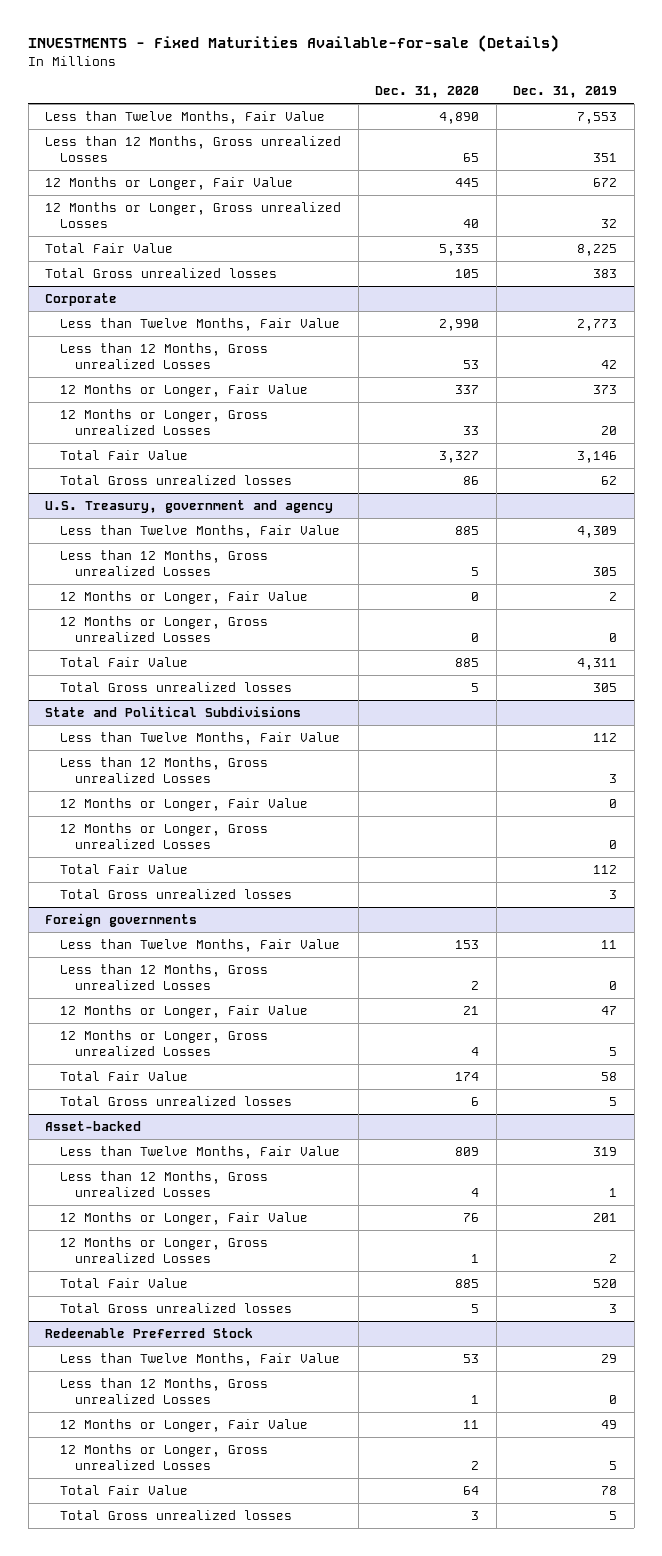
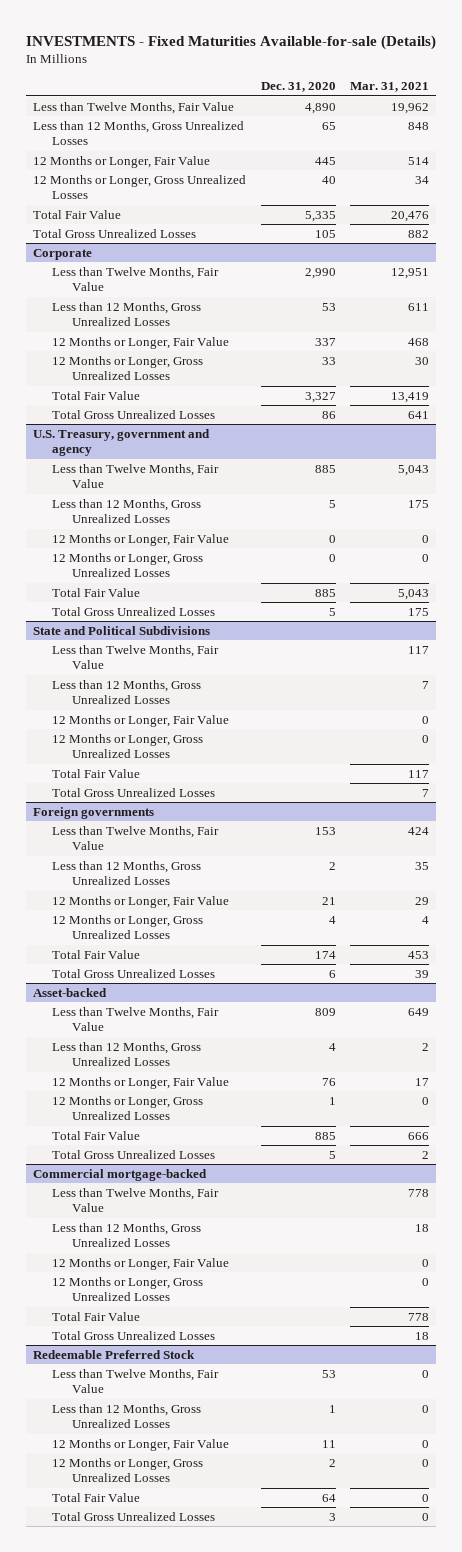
- | Dec. 31, 2020 | Dec. 31, 2019
+ | Dec. 31, 2020 | Mar. 31, 2021
- Less than 12 Months, Gross unrealized Losses | 65 | 351
+ Less than 12 Months, Gross Unrealized Losses | 65 | 848
- 12 Months or Longer, Gross unrealized Losses | 40 | 32
+ 12 Months or Longer, Gross Unrealized Losses | 40 | 34
- Total Gross unrealized losses | 105 | 383
+ Total Gross Unrealized Losses | 105 | 882
@ Corporate
- Less than 12 Months, Gross unrealized Losses | 53 | 42
+ Less than 12 Months, Gross Unrealized Losses | 53 | 611
- 12 Months or Longer, Gross unrealized Losses | 33 | 20
+ 12 Months or Longer, Gross Unrealized Losses | 33 | 30
- Total Gross unrealized losses | 86 | 62
+ Total Gross Unrealized Losses | 86 | 641
@ U.S. Treasury, government and agency
- Less than 12 Months, Gross unrealized Losses | 5 | 305
+ Less than 12 Months, Gross Unrealized Losses | 5 | 175
- 12 Months or Longer, Gross unrealized Losses | 0 | 0
+ 12 Months or Longer, Gross Unrealized Losses | 0 | 0
- Total Gross unrealized losses | 5 | 305
+ Total Gross Unrealized Losses | 5 | 175
@ State and Political Subdivisions
- Less than 12 Months, Gross unrealized Losses | | 3
+ Less than 12 Months, Gross Unrealized Losses | | 7
- 12 Months or Longer, Gross unrealized Losses | | 0
+ 12 Months or Longer, Gross Unrealized Losses | | 0
- Total Gross unrealized losses | | 3
+ Total Gross Unrealized Losses | | 7
@ Foreign governments
- Less than 12 Months, Gross unrealized Losses | 2 | 0
+ Less than 12 Months, Gross Unrealized Losses | 2 | 35
- 12 Months or Longer, Gross unrealized Losses | 4 | 5
+ 12 Months or Longer, Gross Unrealized Losses | 4 | 4
- Total Gross unrealized losses | 6 | 5
+ Total Gross Unrealized Losses | 6 | 39
@ Asset-backed
- Less than 12 Months, Gross unrealized Losses | 4 | 1
+ Less than 12 Months, Gross Unrealized Losses | 4 | 2
- 12 Months or Longer, Gross unrealized Losses | 1 | 2
+ 12 Months or Longer, Gross Unrealized Losses | 1 | 0
- Total Gross unrealized losses | 5 | 3
+ Total Gross Unrealized Losses | 5 | 2
+ Commercial mortgage-backed
+ Less than Twelve Months, Fair Value | | 778
+ Less than 12 Months, Gross Unrealized Losses | | 18
+ 12 Months or Longer, Fair Value | | 0
+ 12 Months or Longer, Gross Unrealized Losses | | 0
+ Total Fair Value | | 778
+ Total Gross Unrealized Losses | | 18
@ Redeemable Preferred Stock
- Less than 12 Months, Gross unrealized Losses | 1 | 0
+ Less than 12 Months, Gross Unrealized Losses | 1 | 0
- 12 Months or Longer, Gross unrealized Losses | 2 | 5
+ 12 Months or Longer, Gross Unrealized Losses | 2 | 0
- Total Gross unrealized losses | 3 | 5
+ Total Gross Unrealized Losses | 3 | 0

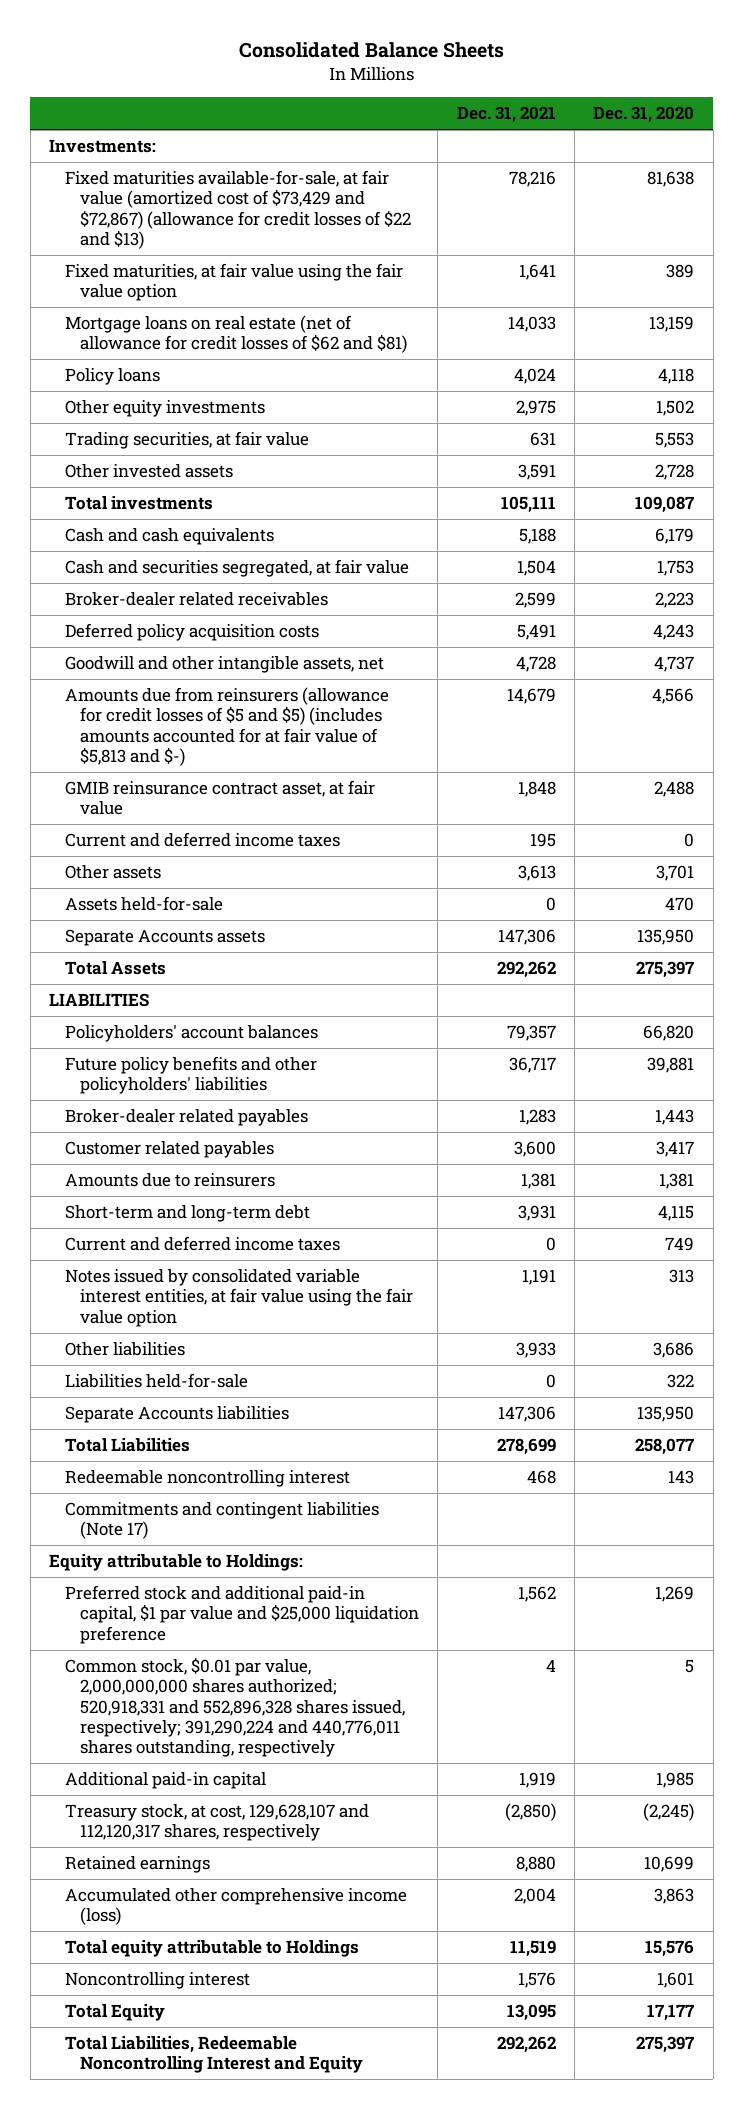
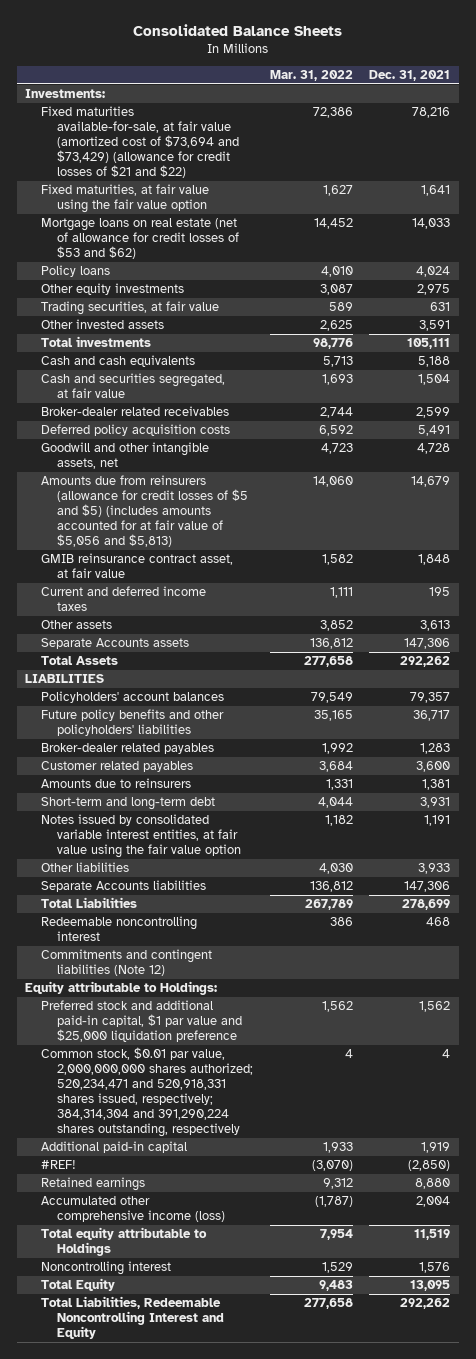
- | Dec. 31, 2021 | Dec. 31, 2020
+ | Mar. 31, 2022 | Dec. 31, 2021
- Fixed maturities available-for-sale, at fair value (amortized cost of $73,429 and $72,867) (allowance for credit losses of $22 and $13) | 78,216 | 81,638
+ Fixed maturities available-for-sale, at fair value (amortized cost of $73,694 and $73,429) (allowance for credit losses of $21 and $22) | 72,386 | 78,216
- Mortgage loans on real estate (net of allowance for credit losses of $62 and $81) | 14,033 | 13,159
+ Mortgage loans on real estate (net of allowance for credit losses of $53 and $62) | 14,452 | 14,033
- Amounts due from reinsurers (allowance for credit losses of $5 and $5) (includes amounts accounted for at fair value of $5,813 and $-) | 14,679 | 4,566
+ Amounts due from reinsurers (allowance for credit losses of $5 and $5) (includes amounts accounted for at fair value of $5,056 and $5,813) | 14,060 | 14,679
- Assets held-for-sale | 0 | 470
- Current and deferred income taxes | 0 | 749
- Liabilities held-for-sale | 0 | 322
- Commitments and contingent liabilities (Note 17)
+ Commitments and contingent liabilities (Note 12)
- Common stock, $0.01 par value, 2,000,000,000 shares authorized; 520,918,331 and 552,896,328 shares issued, respectively; 391,290,224 and 440,776,011 shares outstanding, respectively | 4 | 5
+ Common stock, $0.01 par value, 2,000,000,000 shares authorized; 520,234,471 and 520,918,331 shares issued, respectively; 384,314,304 and 391,290,224 shares outstanding, respectively | 4 | 4
- Treasury stock, at cost, 129,628,107 and 112,120,317 shares, respectively | (2,850) | (2,245)
+ #REF! | (3,070) | (2,850)

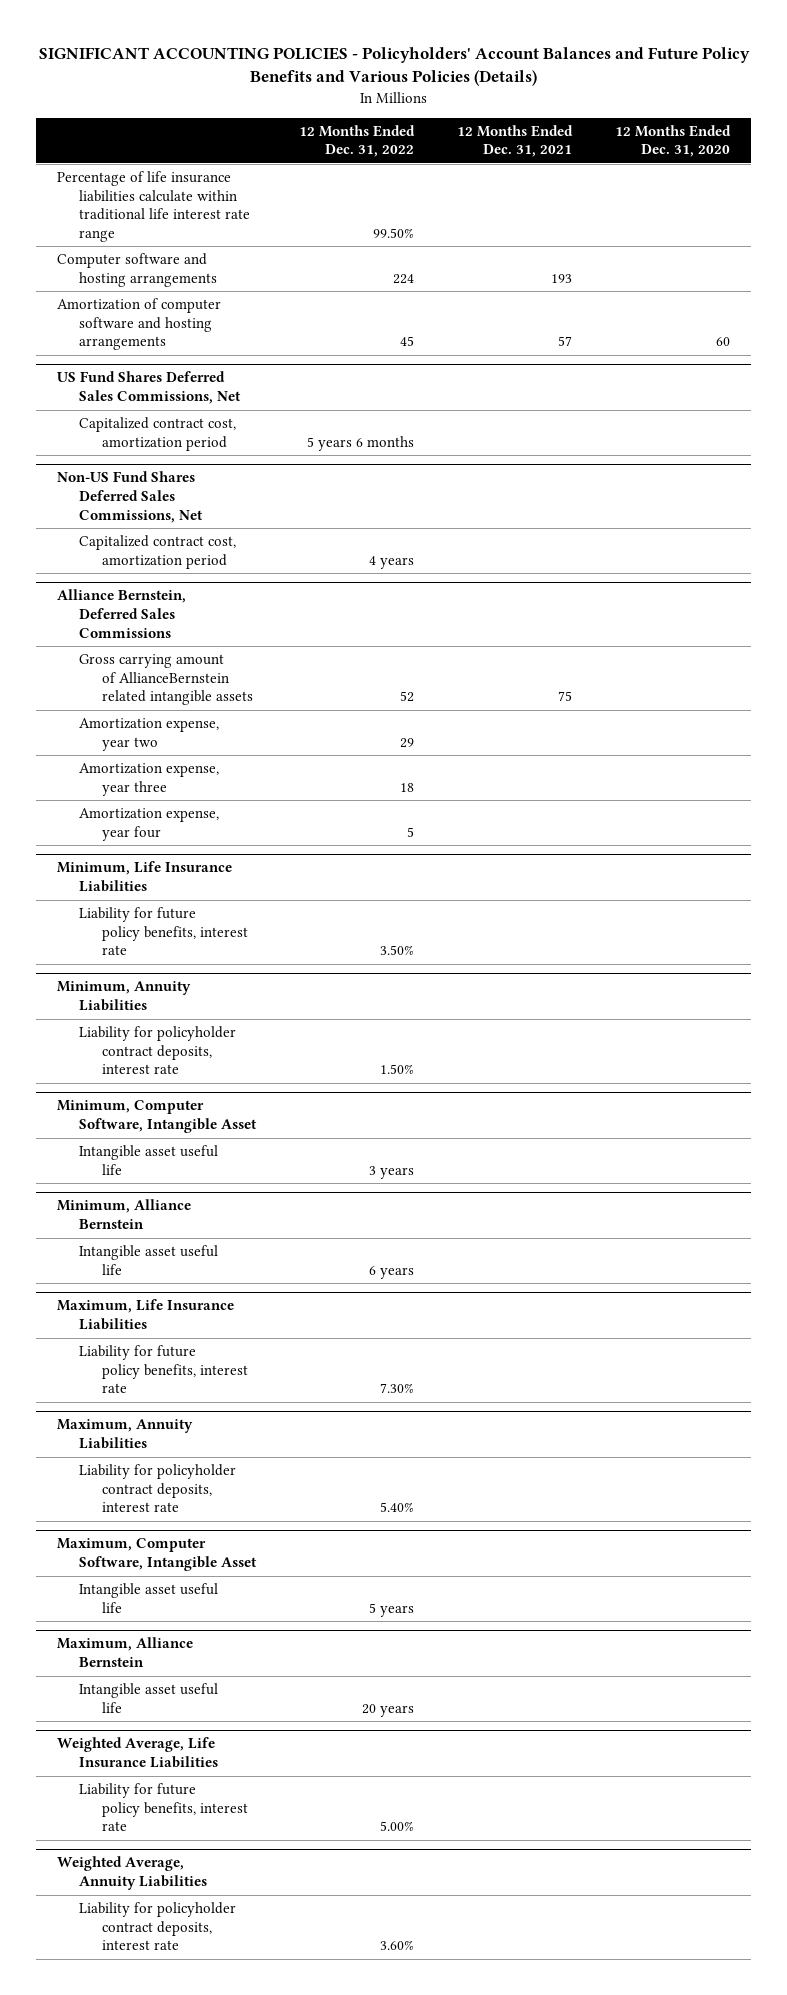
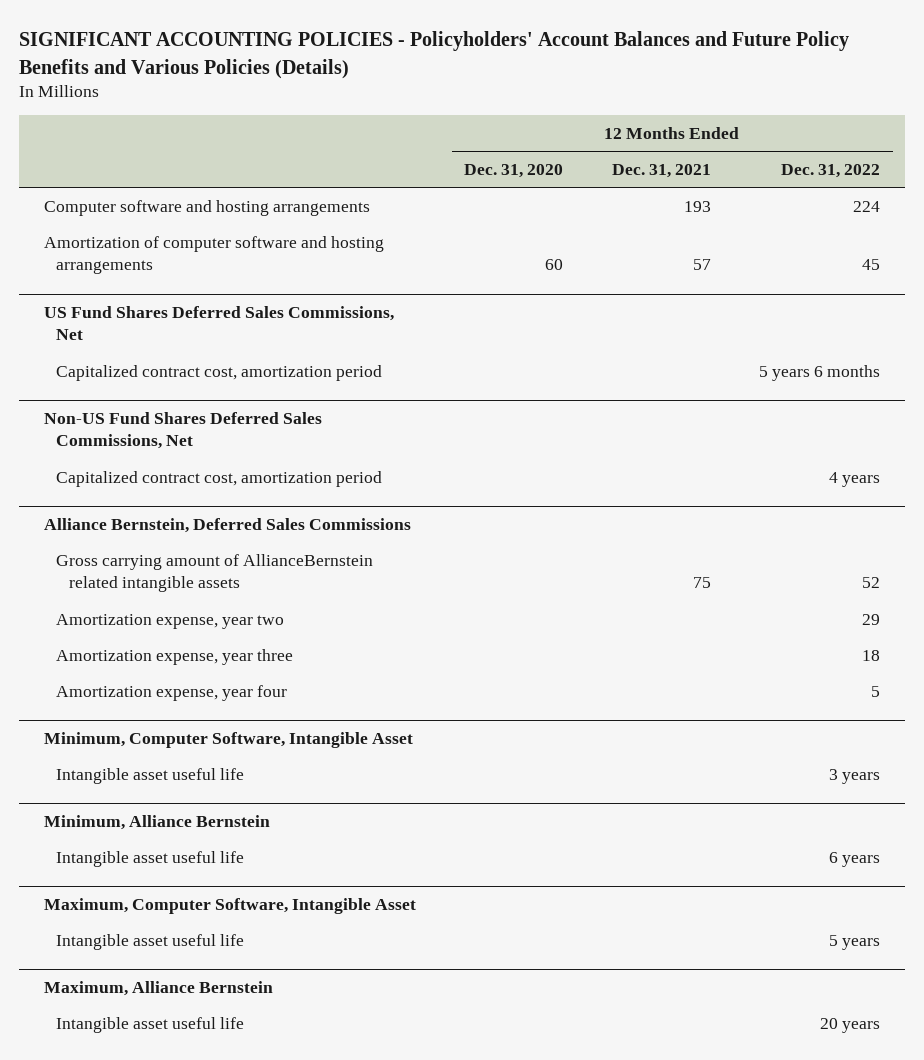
- | 12 Months Ended Dec. 31, 2022 | 12 Months Ended Dec. 31, 2021 | 12 Months Ended Dec. 31, 2020
+ | 12 Months Ended Dec. 31, 2020 | 12 Months Ended Dec. 31, 2021 | 12 Months Ended Dec. 31, 2022
- Percentage of life insurance liabilities calculate within traditional life interest rate range | 99.50% | |
- Minimum, Life Insurance Liabilities
- Liability for future policy benefits, interest rate | 3.50% | |
- Minimum, Annuity Liabilities
- Liability for policyholder contract deposits, interest rate | 1.50% | |
- Maximum, Life Insurance Liabilities
- Liability for future policy benefits, interest rate | 7.30% | |
- Maximum, Annuity Liabilities
- Liability for policyholder contract deposits, interest rate | 5.40% | |
- Weighted Average, Life Insurance Liabilities
- Liability for future policy benefits, interest rate | 5.00% | |
- Weighted Average, Annuity Liabilities
- Liability for policyholder contract deposits, interest rate | 3.60% | |

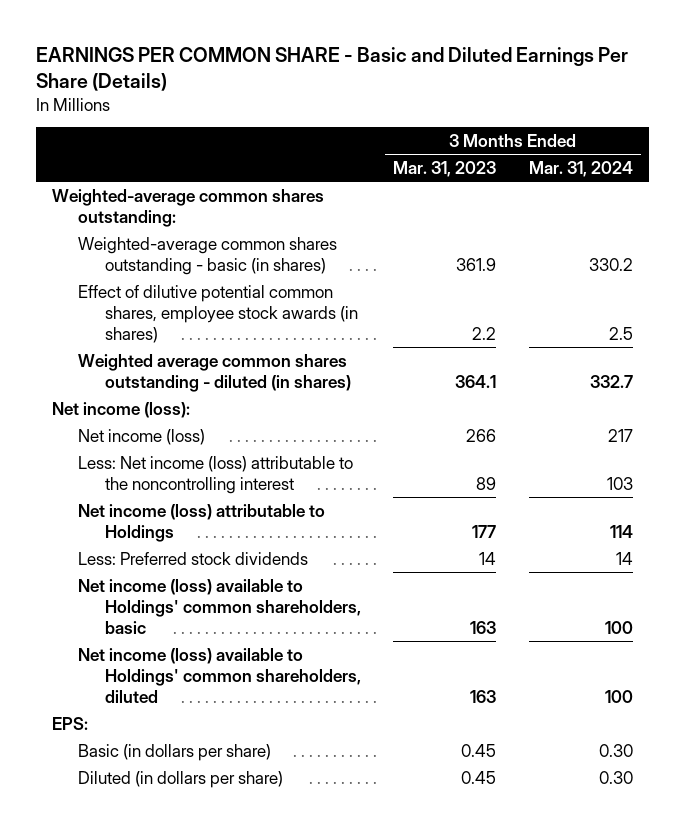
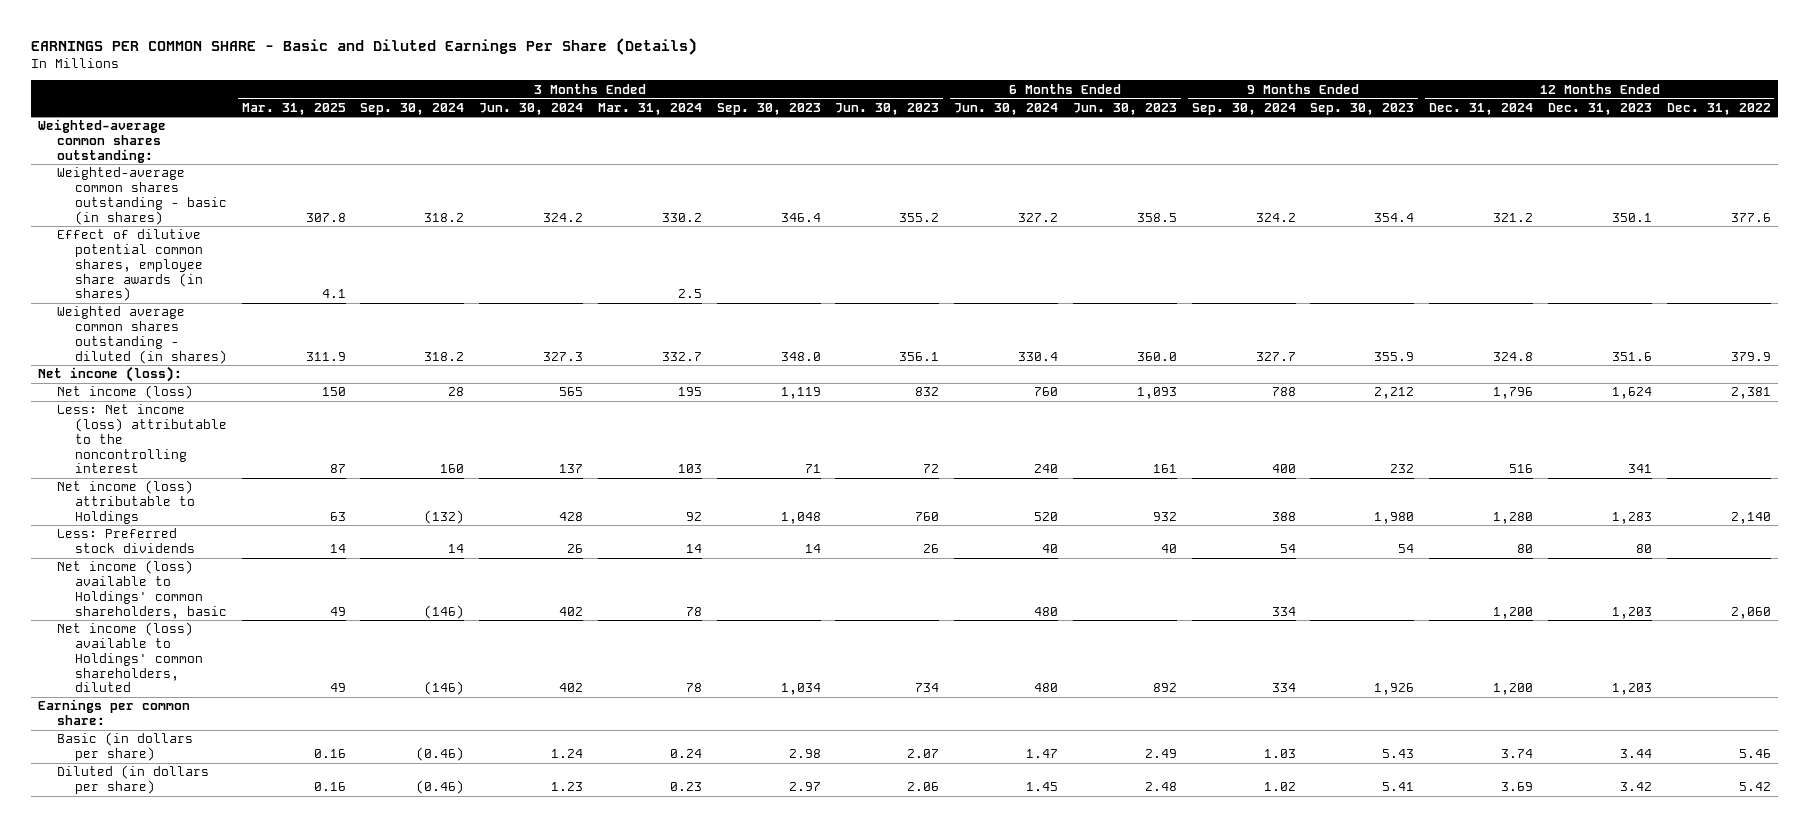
- | 3 Months Ended Mar. 31, 2023 | 3 Months Ended Mar. 31, 2024
+ | 3 Months Ended Mar. 31, 2025 | 3 Months Ended Sep. 30, 2024 | 3 Months Ended Jun. 30, 2024 | 3 Months Ended Mar. 31, 2024 | 3 Months Ended Sep. 30, 2023 | 3 Months Ended Jun. 30, 2023 | 6 Months Ended Jun. 30, 2024 | 6 Months Ended Jun. 30, 2023 | 9 Months Ended Sep. 30, 2024 | 9 Months Ended Sep. 30, 2023 | 12 Months Ended Dec. 31, 2024 | 12 Months Ended Dec. 31, 2023 | 12 Months Ended Dec. 31, 2022
- Effect of dilutive potential common shares, employee stock awards (in shares) | 2.2 | 2.5
+ Effect of dilutive potential common shares, employee share awards (in shares) | 4.1 | | | 2.5 | | | | | | | | |
- Net income (loss) | 266 | 217
+ Net income (loss) | 150 | 28 | 565 | 195 | 1,119 | 832 | 760 | 1,093 | 788 | 2,212 | 1,796 | 1,624 | 2,381
- Net income (loss) attributable to Holdings | 177 | 114
+ Net income (loss) attributable to Holdings | 63 | (132) | 428 | 92 | 1,048 | 760 | 520 | 932 | 388 | 1,980 | 1,280 | 1,283 | 2,140
- Net income (loss) available to Holdings' common shareholders, basic | 163 | 100
- Net income (loss) available to Holdings' common shareholders, diluted | 163 | 100
- EPS:
- Basic (in dollars per share) | 0.45 | 0.30
- Diluted (in dollars per share) | 0.45 | 0.30
+ Net income (loss) available to Holdings' common shareholders, basic | 49 | (146) | 402 | 78 | | | 480 | | 334 | | 1,200 | 1,203 | 2,060
+ Net income (loss) available to Holdings' common shareholders, diluted | 49 | (146) | 402 | 78 | 1,034 | 734 | 480 | 892 | 334 | 1,926 | 1,200 | 1,203 |
+ Earnings per common share:
+ Basic (in dollars per share) | 0.16 | (0.46) | 1.24 | 0.24 | 2.98 | 2.07 | 1.47 | 2.49 | 1.03 | 5.43 | 3.74 | 3.44 | 5.46
+ Diluted (in dollars per share) | 0.16 | (0.46) | 1.23 | 0.23 | 2.97 | 2.06 | 1.45 | 2.48 | 1.02 | 5.41 | 3.69 | 3.42 | 5.42

